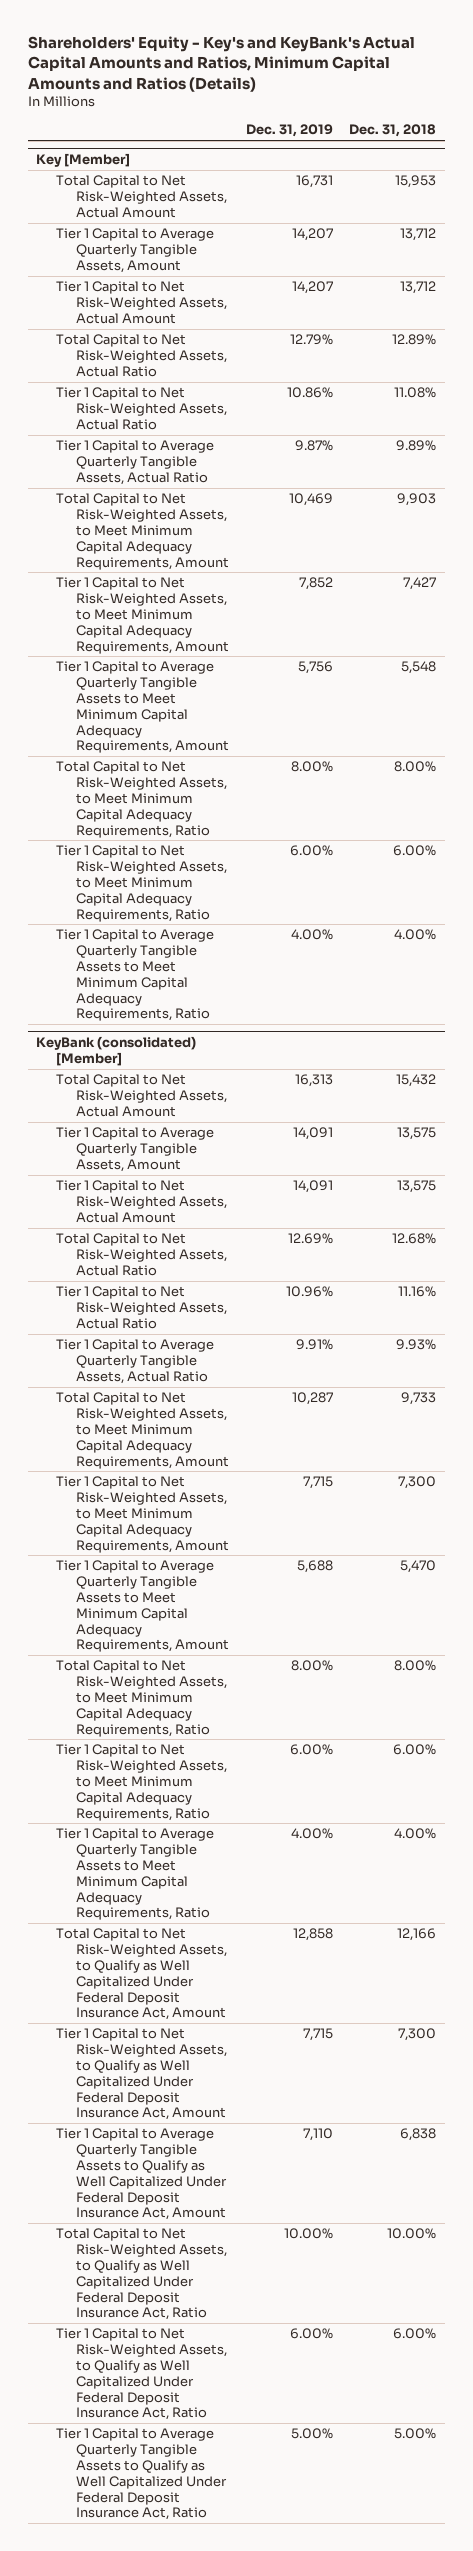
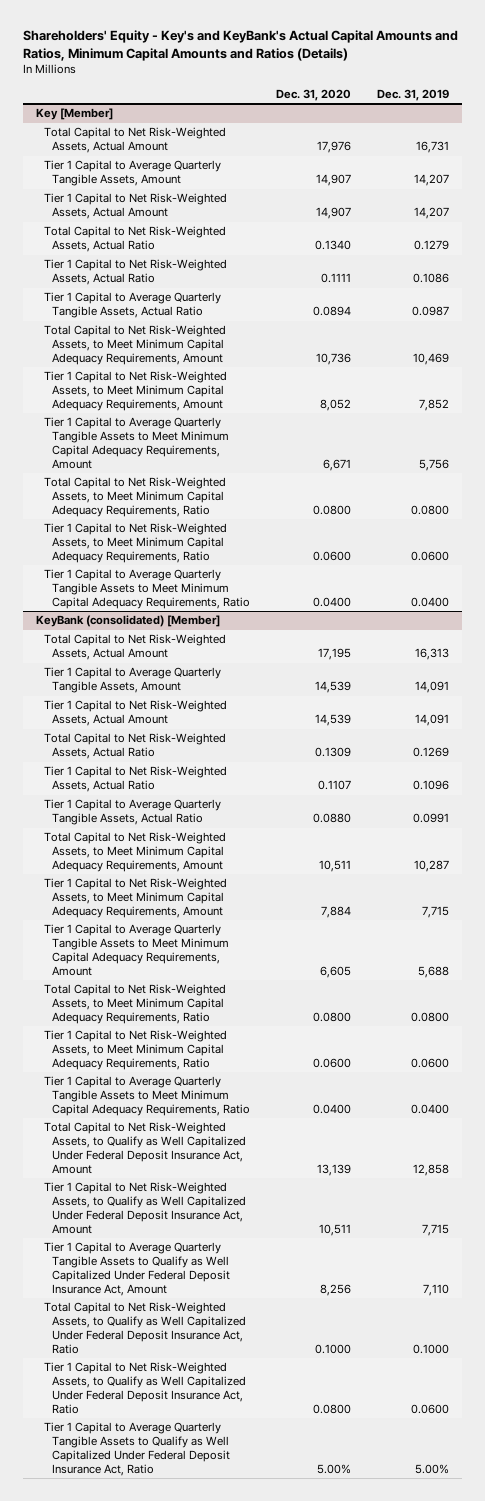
- | Dec. 31, 2019 | Dec. 31, 2018
+ | Dec. 31, 2020 | Dec. 31, 2019
@ Key [Member]
- Total Capital to Net Risk-Weighted Assets, Actual Ratio | 12.79% | 12.89%
- Tier 1 Capital to Net Risk-Weighted Assets, Actual Ratio | 10.86% | 11.08%
- Tier 1 Capital to Average Quarterly Tangible Assets, Actual Ratio | 9.87% | 9.89%
+ Total Capital to Net Risk-Weighted Assets, Actual Ratio | 0.1340 | 0.1279
+ Tier 1 Capital to Net Risk-Weighted Assets, Actual Ratio | 0.1111 | 0.1086
+ Tier 1 Capital to Average Quarterly Tangible Assets, Actual Ratio | 0.0894 | 0.0987
- Total Capital to Net Risk-Weighted Assets, to Meet Minimum Capital Adequacy Requirements, Ratio | 8.00% | 8.00%
- Tier 1 Capital to Net Risk-Weighted Assets, to Meet Minimum Capital Adequacy Requirements, Ratio | 6.00% | 6.00%
- Tier 1 Capital to Average Quarterly Tangible Assets to Meet Minimum Capital Adequacy Requirements, Ratio | 4.00% | 4.00%
+ Total Capital to Net Risk-Weighted Assets, to Meet Minimum Capital Adequacy Requirements, Ratio | 0.0800 | 0.0800
+ Tier 1 Capital to Net Risk-Weighted Assets, to Meet Minimum Capital Adequacy Requirements, Ratio | 0.0600 | 0.0600
+ Tier 1 Capital to Average Quarterly Tangible Assets to Meet Minimum Capital Adequacy Requirements, Ratio | 0.0400 | 0.0400
@ KeyBank (consolidated) [Member]
- Total Capital to Net Risk-Weighted Assets, Actual Ratio | 12.69% | 12.68%
- Tier 1 Capital to Net Risk-Weighted Assets, Actual Ratio | 10.96% | 11.16%
- Tier 1 Capital to Average Quarterly Tangible Assets, Actual Ratio | 9.91% | 9.93%
+ Total Capital to Net Risk-Weighted Assets, Actual Ratio | 0.1309 | 0.1269
+ Tier 1 Capital to Net Risk-Weighted Assets, Actual Ratio | 0.1107 | 0.1096
+ Tier 1 Capital to Average Quarterly Tangible Assets, Actual Ratio | 0.0880 | 0.0991
- Total Capital to Net Risk-Weighted Assets, to Meet Minimum Capital Adequacy Requirements, Ratio | 8.00% | 8.00%
- Tier 1 Capital to Net Risk-Weighted Assets, to Meet Minimum Capital Adequacy Requirements, Ratio | 6.00% | 6.00%
- Tier 1 Capital to Average Quarterly Tangible Assets to Meet Minimum Capital Adequacy Requirements, Ratio | 4.00% | 4.00%
+ Total Capital to Net Risk-Weighted Assets, to Meet Minimum Capital Adequacy Requirements, Ratio | 0.0800 | 0.0800
+ Tier 1 Capital to Net Risk-Weighted Assets, to Meet Minimum Capital Adequacy Requirements, Ratio | 0.0600 | 0.0600
+ Tier 1 Capital to Average Quarterly Tangible Assets to Meet Minimum Capital Adequacy Requirements, Ratio | 0.0400 | 0.0400
- Total Capital to Net Risk-Weighted Assets, to Qualify as Well Capitalized Under Federal Deposit Insurance Act, Ratio | 10.00% | 10.00%
- Tier 1 Capital to Net Risk-Weighted Assets, to Qualify as Well Capitalized Under Federal Deposit Insurance Act, Ratio | 6.00% | 6.00%
+ Total Capital to Net Risk-Weighted Assets, to Qualify as Well Capitalized Under Federal Deposit Insurance Act, Ratio | 0.1000 | 0.1000
+ Tier 1 Capital to Net Risk-Weighted Assets, to Qualify as Well Capitalized Under Federal Deposit Insurance Act, Ratio | 0.0800 | 0.0600

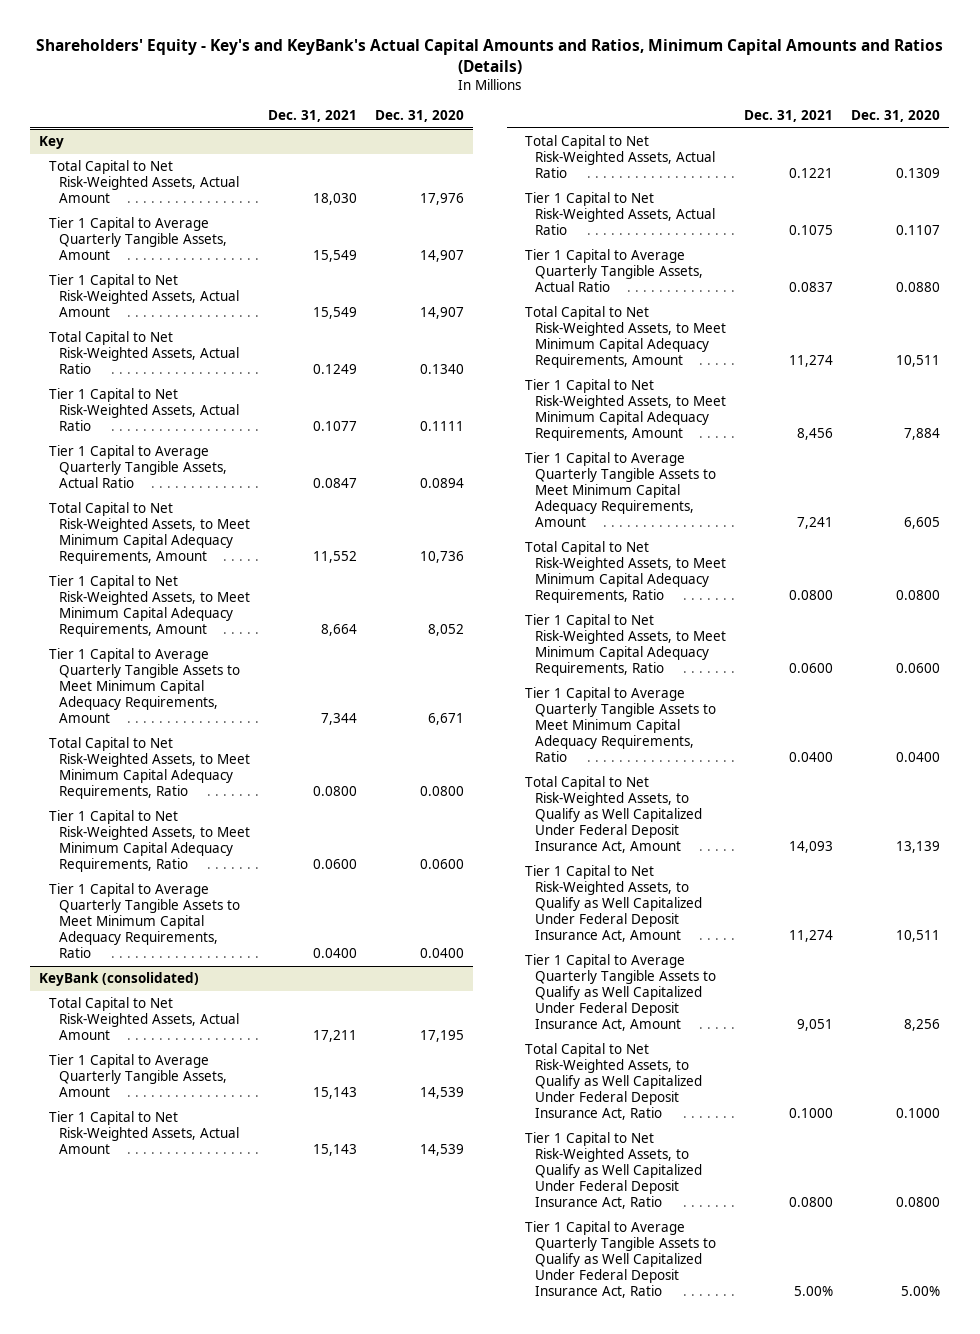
- | Dec. 31, 2020 | Dec. 31, 2019
+ | Dec. 31, 2021 | Dec. 31, 2020
- Key [Member]
+ Key
- KeyBank (consolidated) [Member]
+ KeyBank (consolidated)

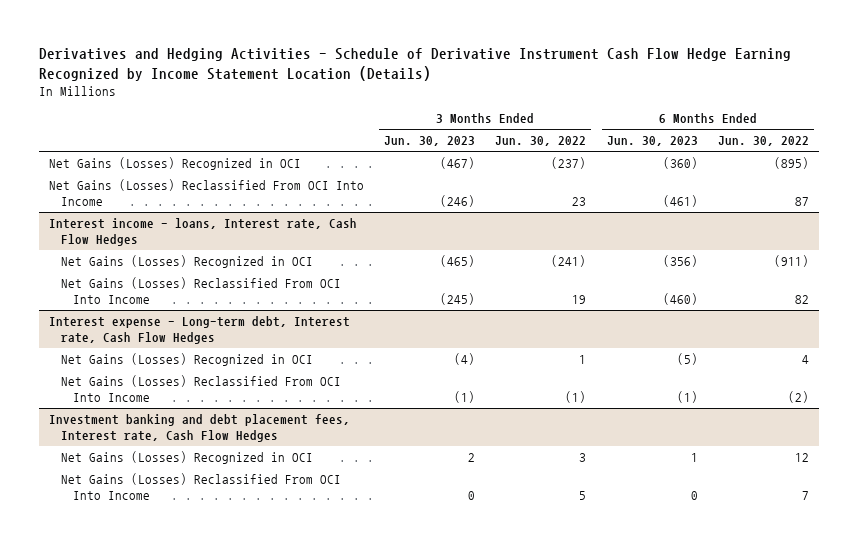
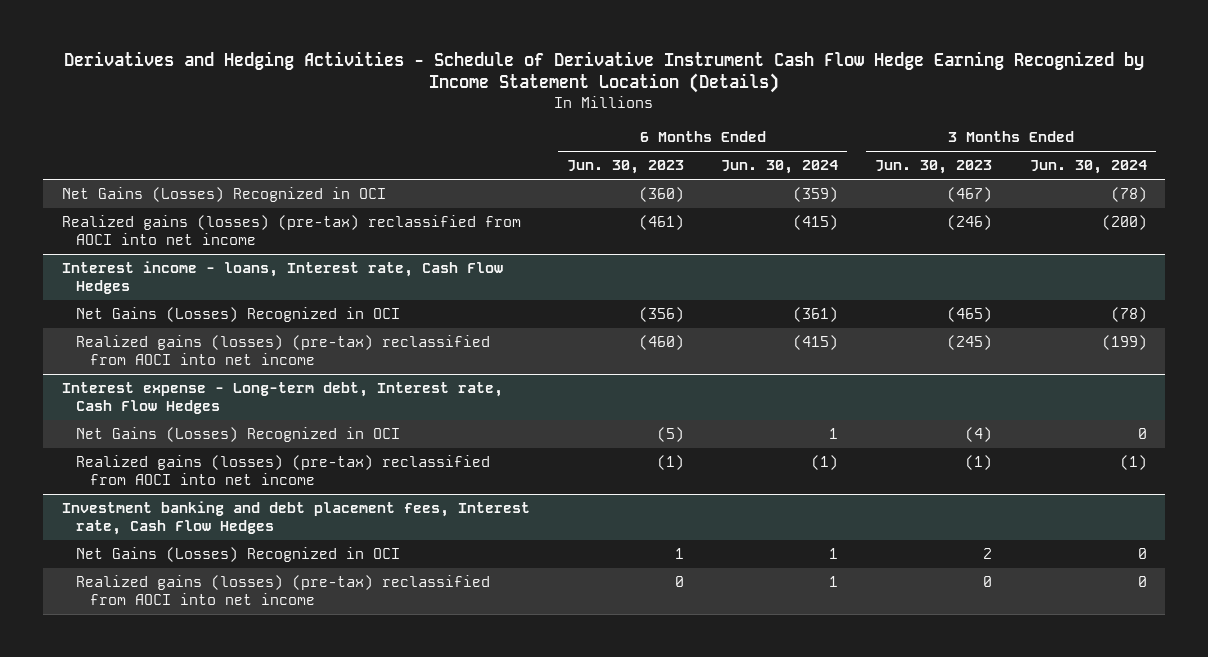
- | 3 Months Ended Jun. 30, 2023 | 3 Months Ended Jun. 30, 2022 | 6 Months Ended Jun. 30, 2023 | 6 Months Ended Jun. 30, 2022
+ | 6 Months Ended Jun. 30, 2023 | 6 Months Ended Jun. 30, 2024 | 3 Months Ended Jun. 30, 2023 | 3 Months Ended Jun. 30, 2024
- Net Gains (Losses) Reclassified From OCI Into Income | (246) | 23 | (461) | 87
+ Realized gains (losses) (pre-tax) reclassified from AOCI into net income | (461) | (415) | (246) | (200)
@ Interest income - loans, Interest rate, Cash Flow Hedges
- Net Gains (Losses) Reclassified From OCI Into Income | (245) | 19 | (460) | 82
+ Realized gains (losses) (pre-tax) reclassified from AOCI into net income | (460) | (415) | (245) | (199)
@ Interest expense - Long-term debt, Interest rate, Cash Flow Hedges
- Net Gains (Losses) Reclassified From OCI Into Income | (1) | (1) | (1) | (2)
+ Realized gains (losses) (pre-tax) reclassified from AOCI into net income | (1) | (1) | (1) | (1)
@ Investment banking and debt placement fees, Interest rate, Cash Flow Hedges
- Net Gains (Losses) Reclassified From OCI Into Income | 0 | 5 | 0 | 7
+ Realized gains (losses) (pre-tax) reclassified from AOCI into net income | 0 | 1 | 0 | 0

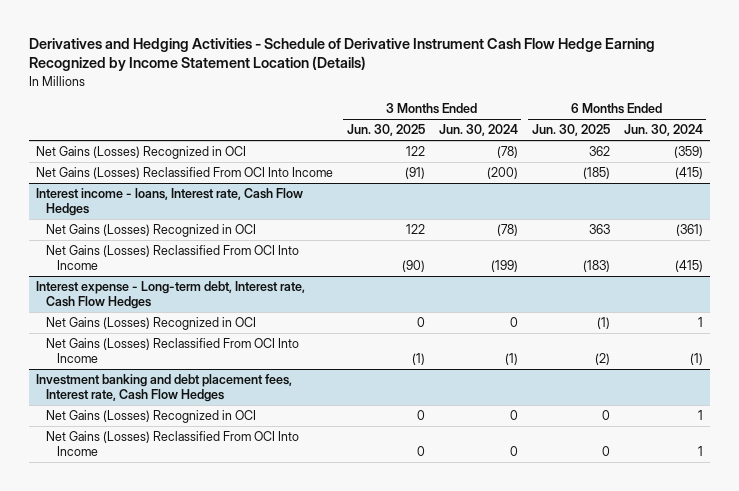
- | 6 Months Ended Jun. 30, 2023 | 6 Months Ended Jun. 30, 2024 | 3 Months Ended Jun. 30, 2023 | 3 Months Ended Jun. 30, 2024
+ | 3 Months Ended Jun. 30, 2025 | 3 Months Ended Jun. 30, 2024 | 6 Months Ended Jun. 30, 2025 | 6 Months Ended Jun. 30, 2024
- Realized gains (losses) (pre-tax) reclassified from AOCI into net income | (461) | (415) | (246) | (200)
+ Net Gains (Losses) Reclassified From OCI Into Income | (91) | (200) | (185) | (415)
@ Interest income - loans, Interest rate, Cash Flow Hedges
- Realized gains (losses) (pre-tax) reclassified from AOCI into net income | (460) | (415) | (245) | (199)
+ Net Gains (Losses) Reclassified From OCI Into Income | (90) | (199) | (183) | (415)
@ Interest expense - Long-term debt, Interest rate, Cash Flow Hedges
- Realized gains (losses) (pre-tax) reclassified from AOCI into net income | (1) | (1) | (1) | (1)
+ Net Gains (Losses) Reclassified From OCI Into Income | (1) | (1) | (2) | (1)
@ Investment banking and debt placement fees, Interest rate, Cash Flow Hedges
- Realized gains (losses) (pre-tax) reclassified from AOCI into net income | 0 | 1 | 0 | 0
+ Net Gains (Losses) Reclassified From OCI Into Income | 0 | 0 | 0 | 1

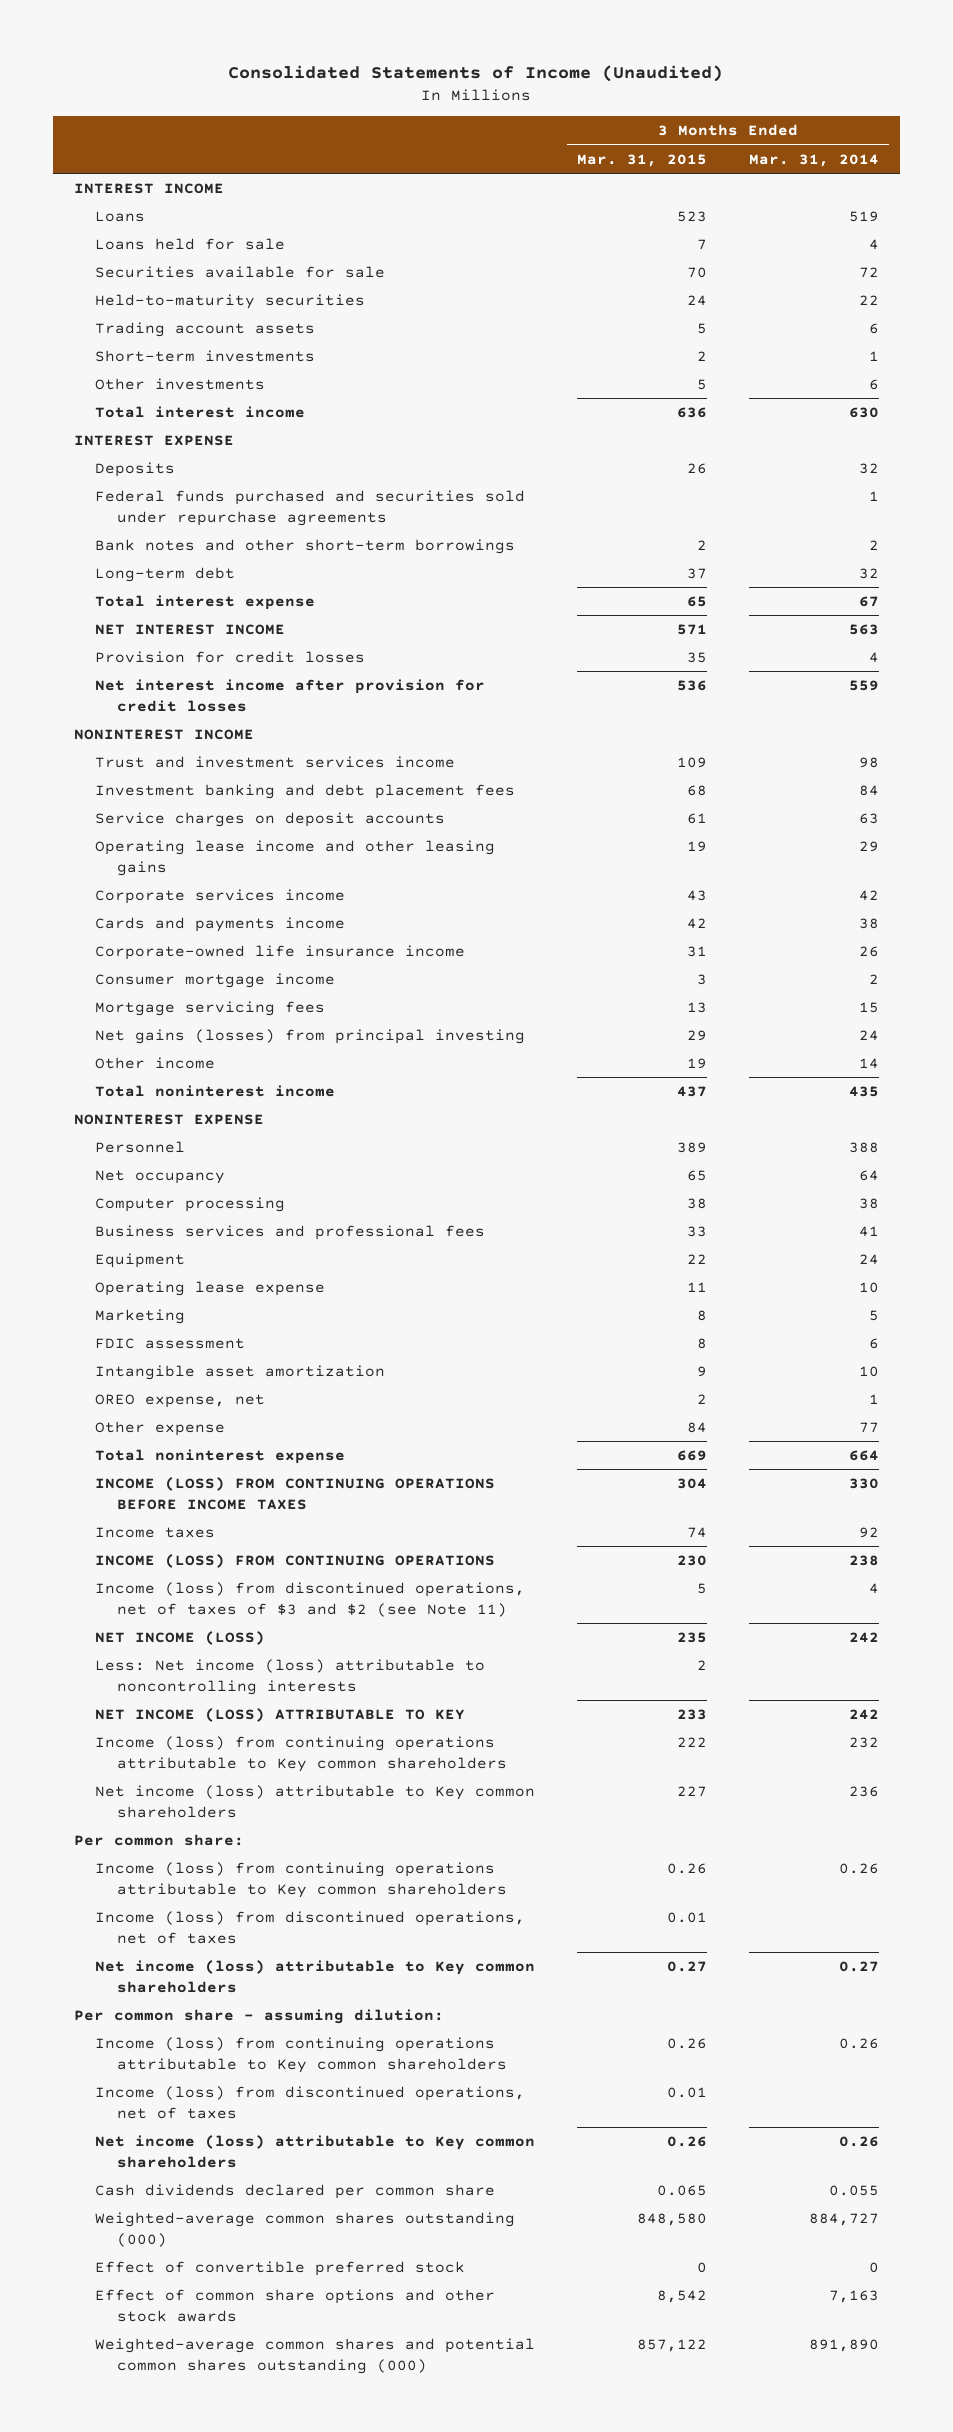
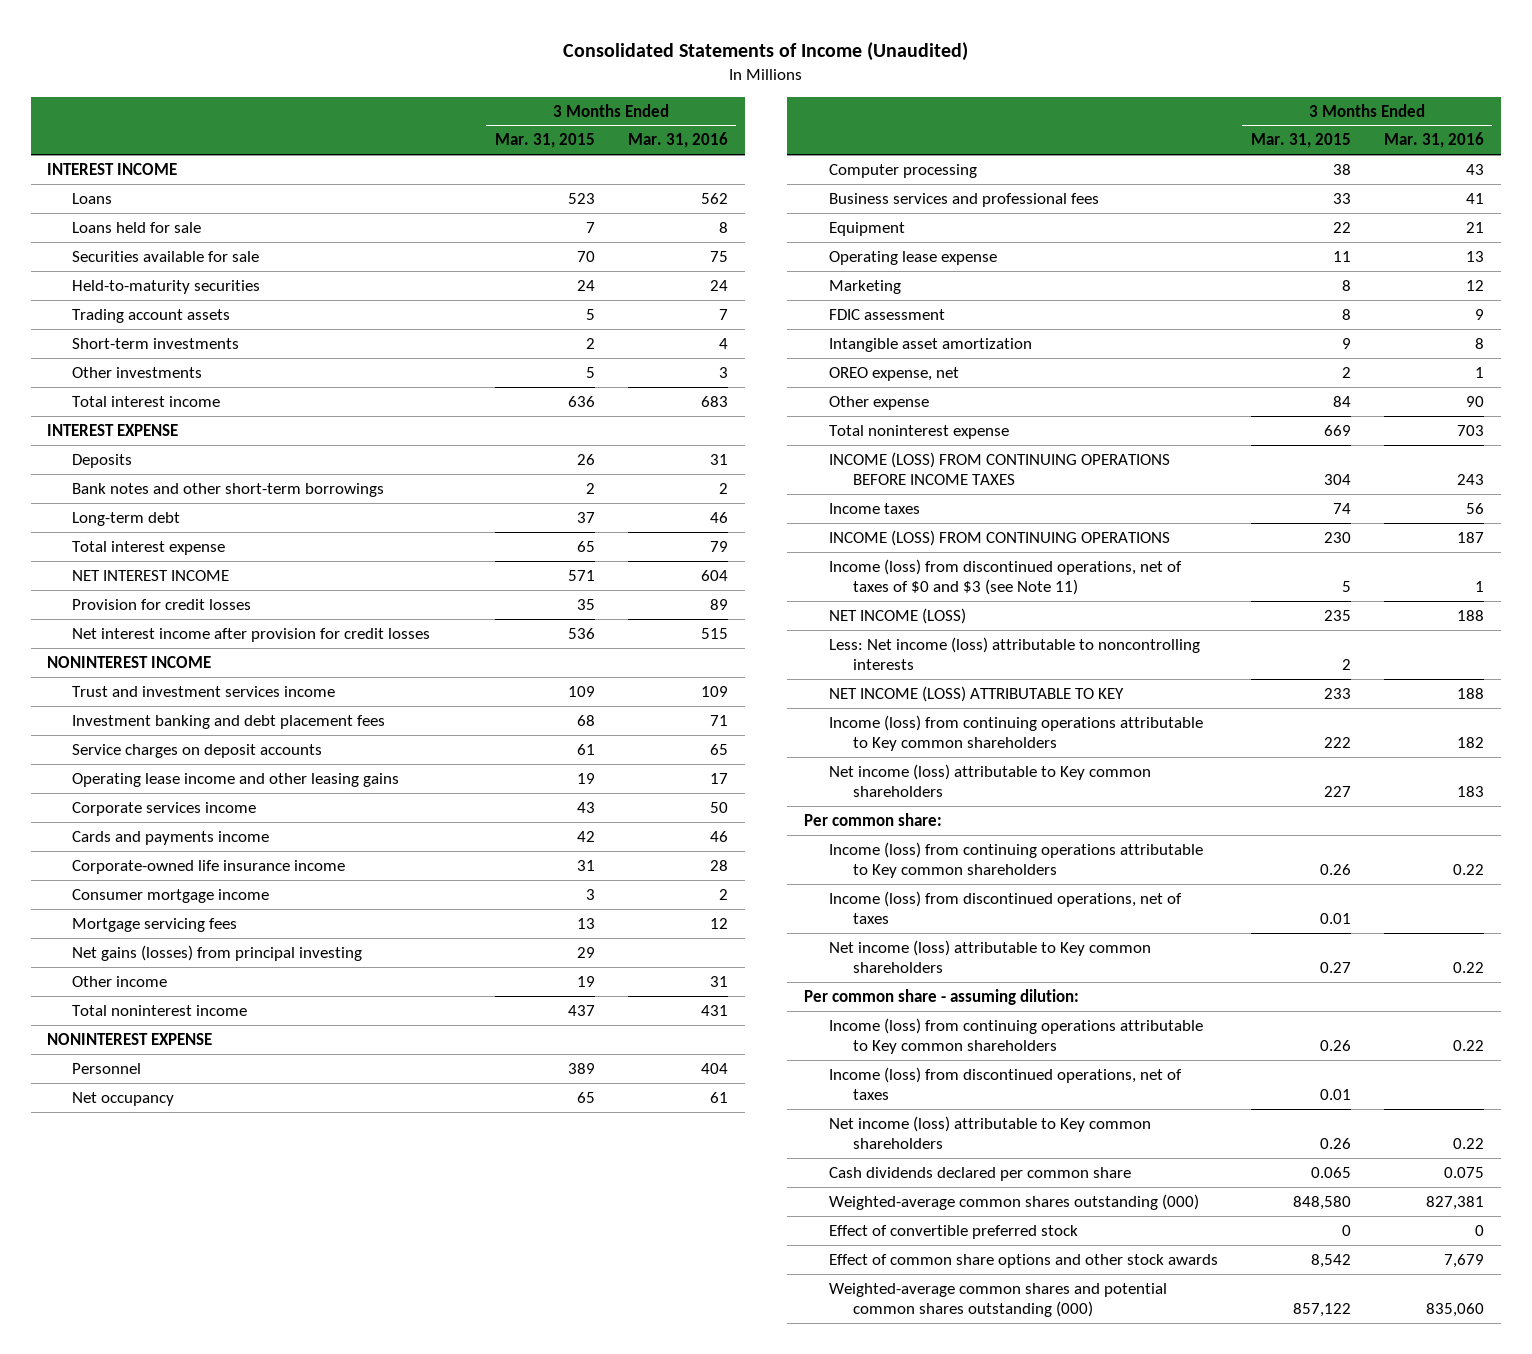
- | 3 Months Ended Mar. 31, 2015 | 3 Months Ended Mar. 31, 2014
+ | 3 Months Ended Mar. 31, 2015 | 3 Months Ended Mar. 31, 2016
- Federal funds purchased and securities sold under repurchase agreements | | 1
- Income (loss) from discontinued operations, net of taxes of $3 and $2 (see Note 11) | 5 | 4
+ Income (loss) from discontinued operations, net of taxes of $0 and $3 (see Note 11) | 5 | 1

